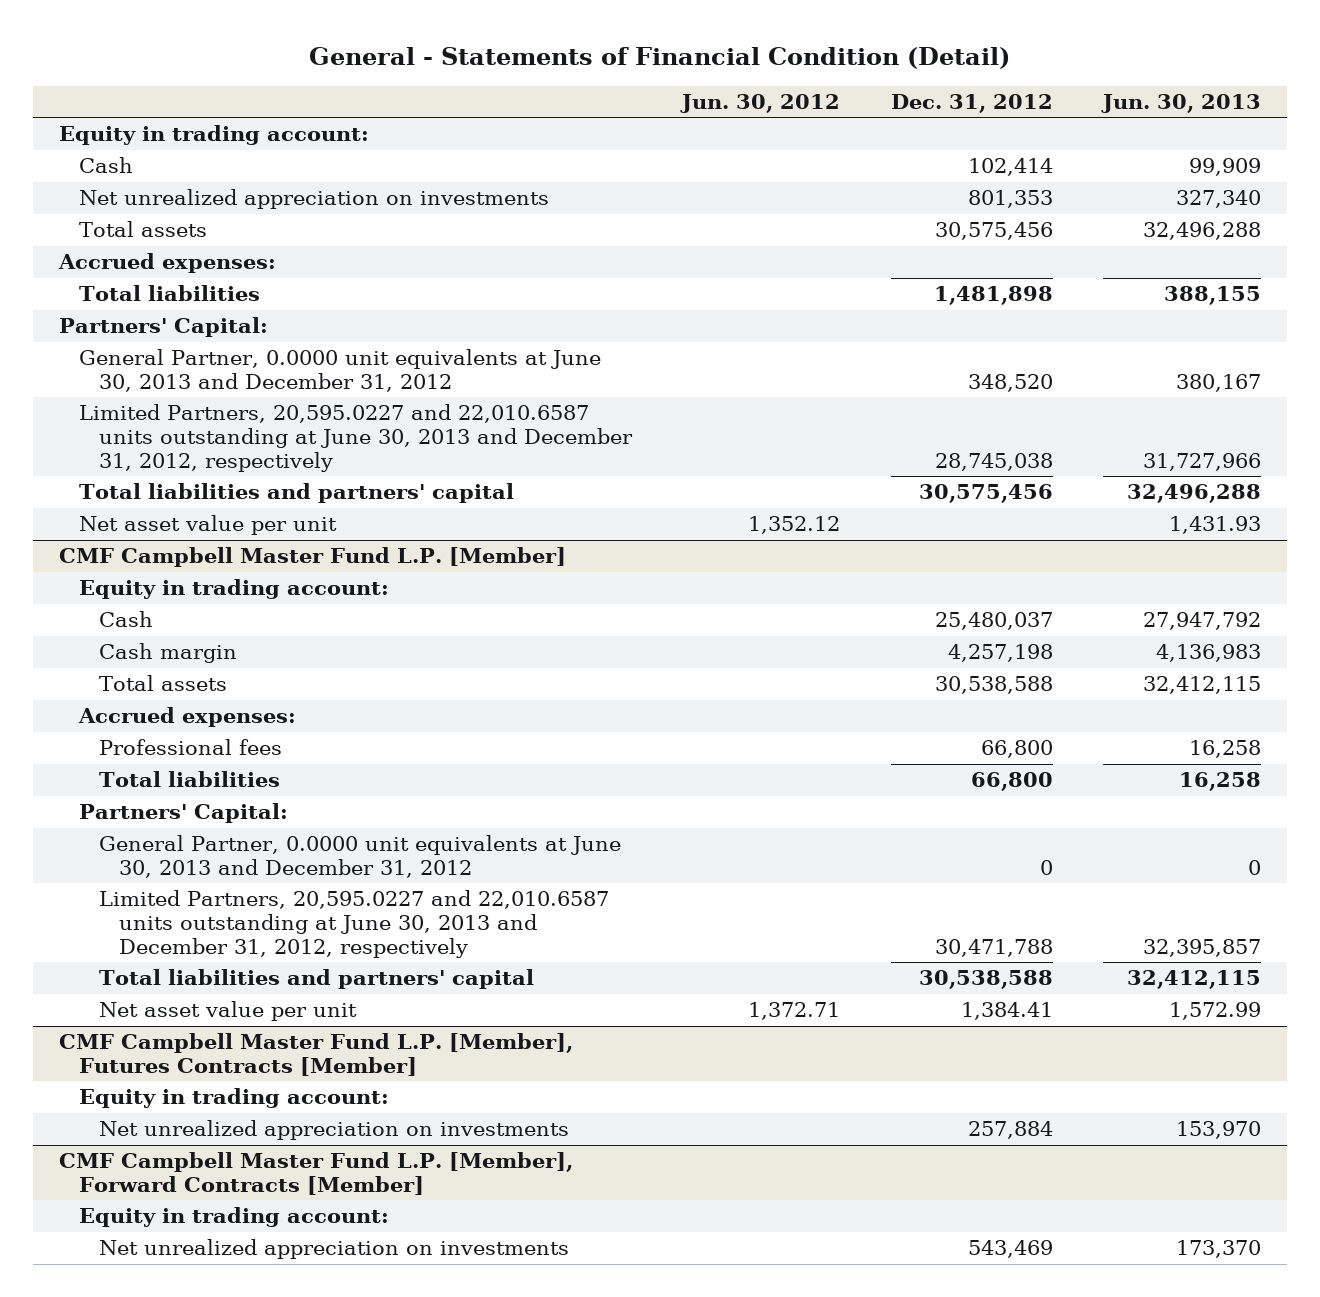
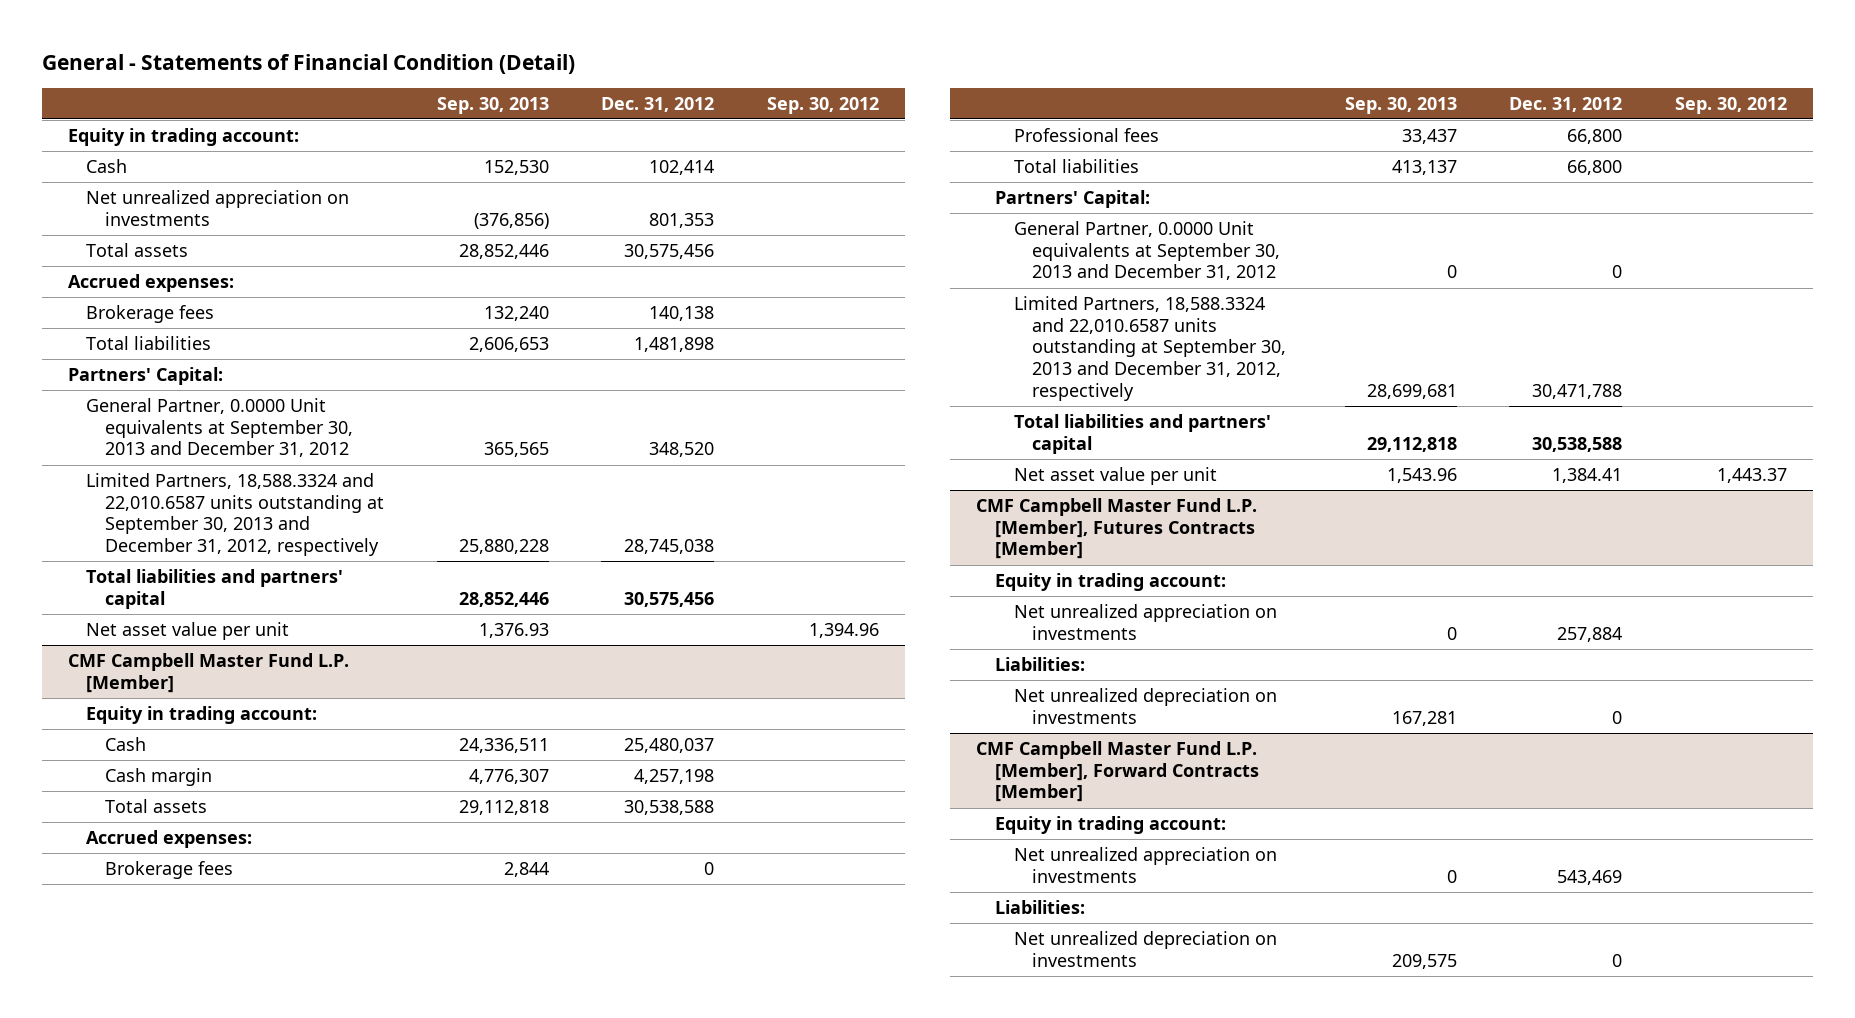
- | Jun. 30, 2012 | Dec. 31, 2012 | Jun. 30, 2013
+ | Sep. 30, 2013 | Dec. 31, 2012 | Sep. 30, 2012
+ Brokerage fees | 132,240 | 140,138 |
- General Partner, 0.0000 unit equivalents at June 30, 2013 and December 31, 2012 | | 348,520 | 380,167
- Limited Partners, 20,595.0227 and 22,010.6587 units outstanding at June 30, 2013 and December 31, 2012, respectively | | 28,745,038 | 31,727,966
+ General Partner, 0.0000 Unit equivalents at September 30, 2013 and December 31, 2012 | 365,565 | 348,520 |
+ Limited Partners, 18,588.3324 and 22,010.6587 units outstanding at September 30, 2013 and December 31, 2012, respectively | 25,880,228 | 28,745,038 |
@ CMF Campbell Master Fund L.P. [Member]
+ Brokerage fees | 2,844 | 0 |
- General Partner, 0.0000 unit equivalents at June 30, 2013 and December 31, 2012 | | 0 | 0
- Limited Partners, 20,595.0227 and 22,010.6587 units outstanding at June 30, 2013 and December 31, 2012, respectively | | 30,471,788 | 32,395,857
+ General Partner, 0.0000 Unit equivalents at September 30, 2013 and December 31, 2012 | 0 | 0 |
+ Limited Partners, 18,588.3324 and 22,010.6587 units outstanding at September 30, 2013 and December 31, 2012, respectively | 28,699,681 | 30,471,788 |
@ CMF Campbell Master Fund L.P. [Member], Futures Contracts [Member]
+ Liabilities:
+ Net unrealized depreciation on investments | 167,281 | 0 |
@ CMF Campbell Master Fund L.P. [Member], Forward Contracts [Member]
+ Liabilities:
+ Net unrealized depreciation on investments | 209,575 | 0 |

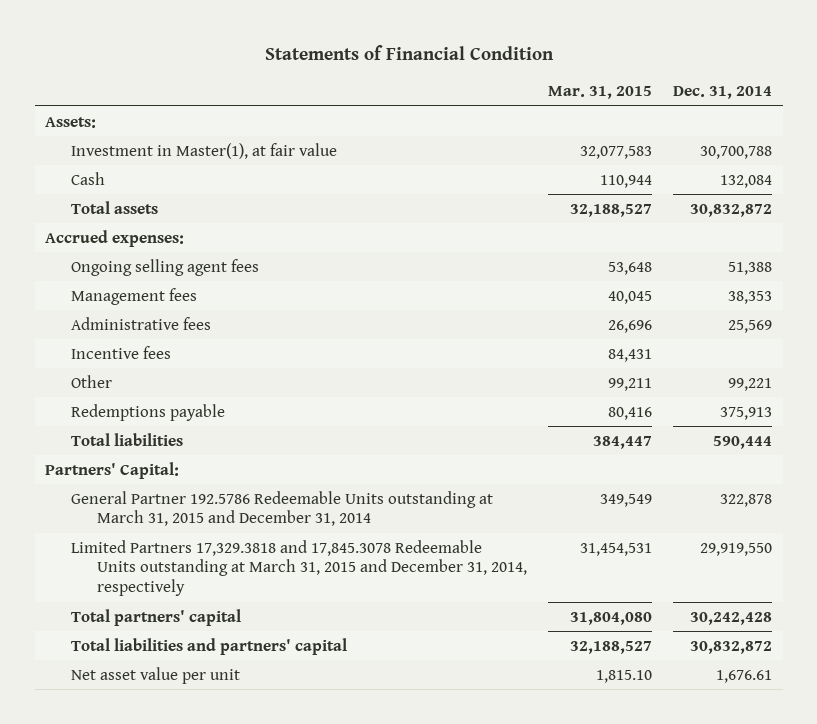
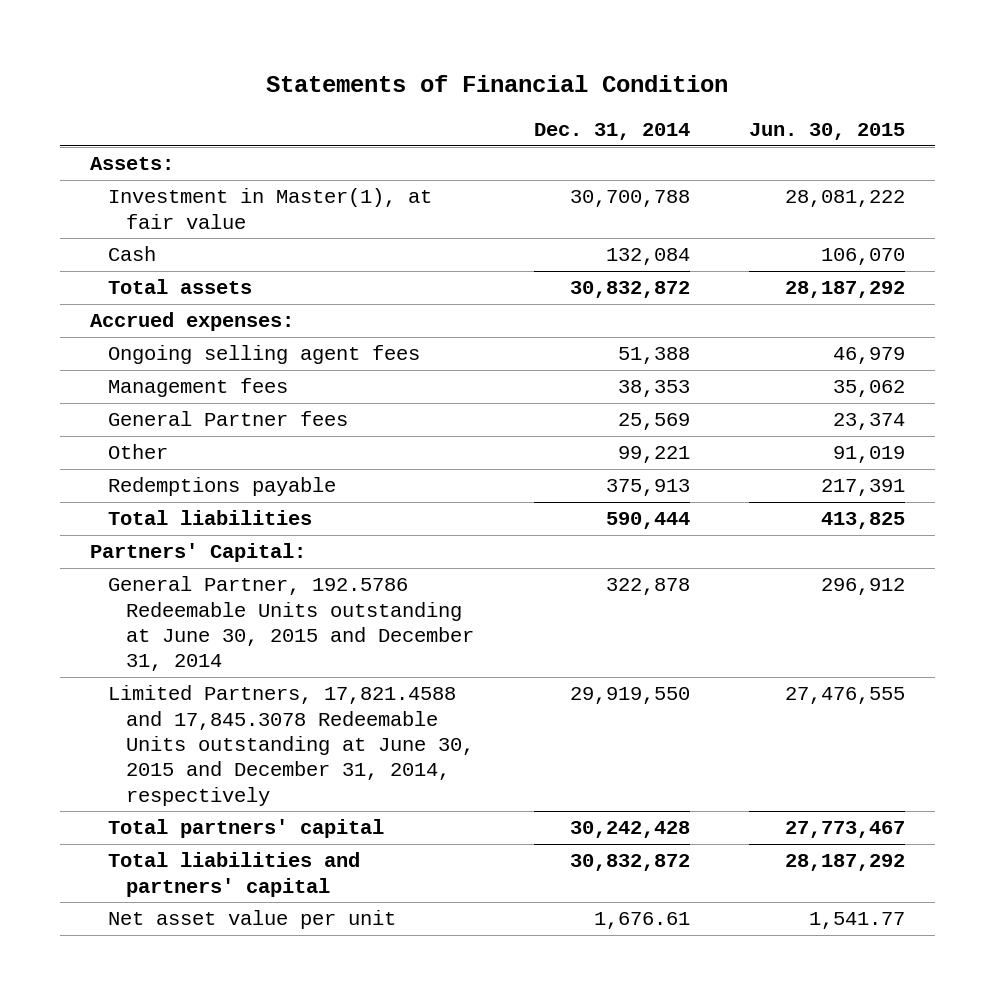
- | Mar. 31, 2015 | Dec. 31, 2014
+ | Dec. 31, 2014 | Jun. 30, 2015
- Administrative fees | 26,696 | 25,569
- Incentive fees | 84,431 |
+ General Partner fees | 25,569 | 23,374
- General Partner 192.5786 Redeemable Units outstanding at March 31, 2015 and December 31, 2014 | 349,549 | 322,878
- Limited Partners 17,329.3818 and 17,845.3078 Redeemable Units outstanding at March 31, 2015 and December 31, 2014, respectively | 31,454,531 | 29,919,550
+ General Partner, 192.5786 Redeemable Units outstanding at June 30, 2015 and December 31, 2014 | 322,878 | 296,912
+ Limited Partners, 17,821.4588 and 17,845.3078 Redeemable Units outstanding at June 30, 2015 and December 31, 2014, respectively | 29,919,550 | 27,476,555

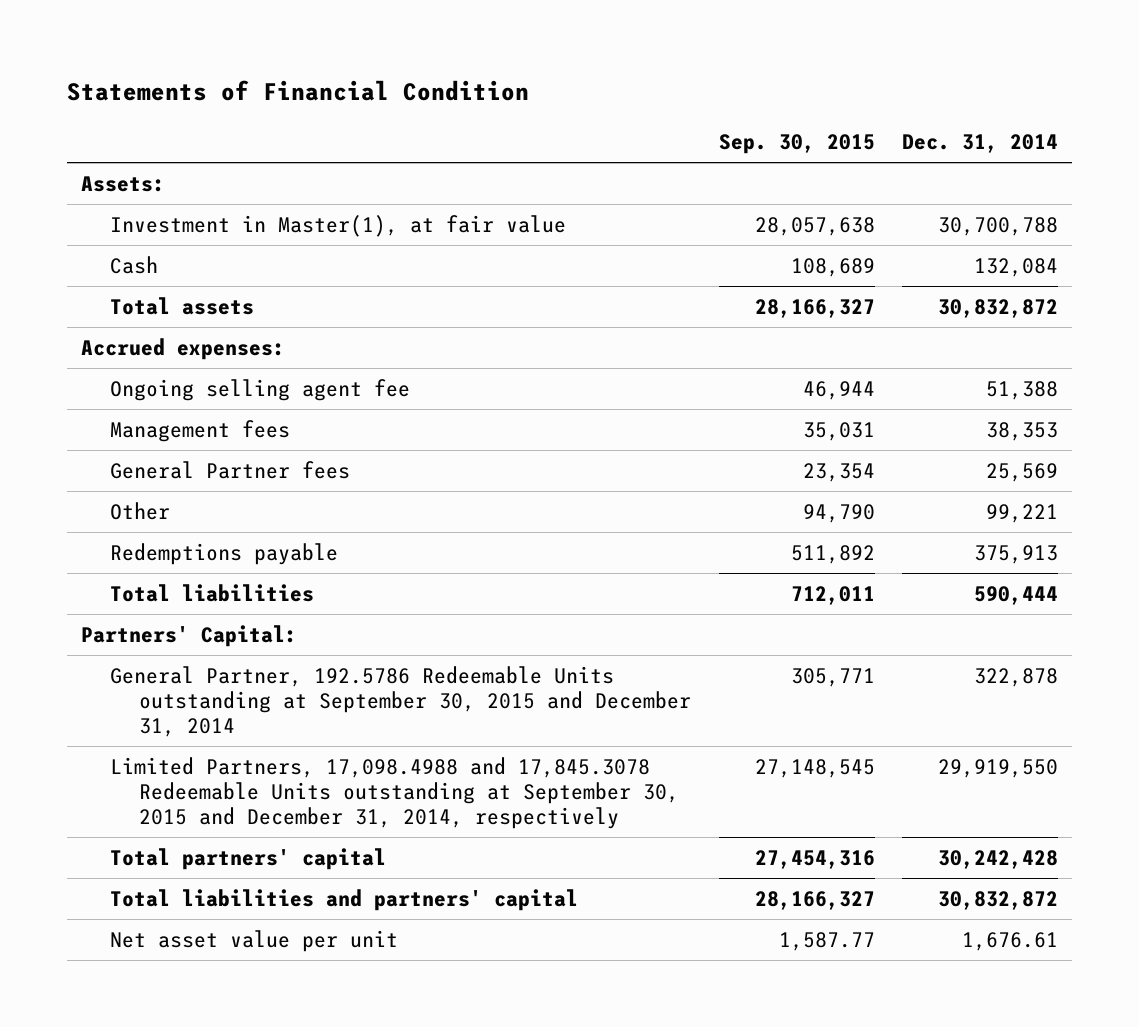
- | Dec. 31, 2014 | Jun. 30, 2015
+ | Sep. 30, 2015 | Dec. 31, 2014
- Ongoing selling agent fees | 51,388 | 46,979
+ Ongoing selling agent fee | 46,944 | 51,388
- General Partner, 192.5786 Redeemable Units outstanding at June 30, 2015 and December 31, 2014 | 322,878 | 296,912
- Limited Partners, 17,821.4588 and 17,845.3078 Redeemable Units outstanding at June 30, 2015 and December 31, 2014, respectively | 29,919,550 | 27,476,555
+ General Partner, 192.5786 Redeemable Units outstanding at September 30, 2015 and December 31, 2014 | 305,771 | 322,878
+ Limited Partners, 17,098.4988 and 17,845.3078 Redeemable Units outstanding at September 30, 2015 and December 31, 2014, respectively | 27,148,545 | 29,919,550

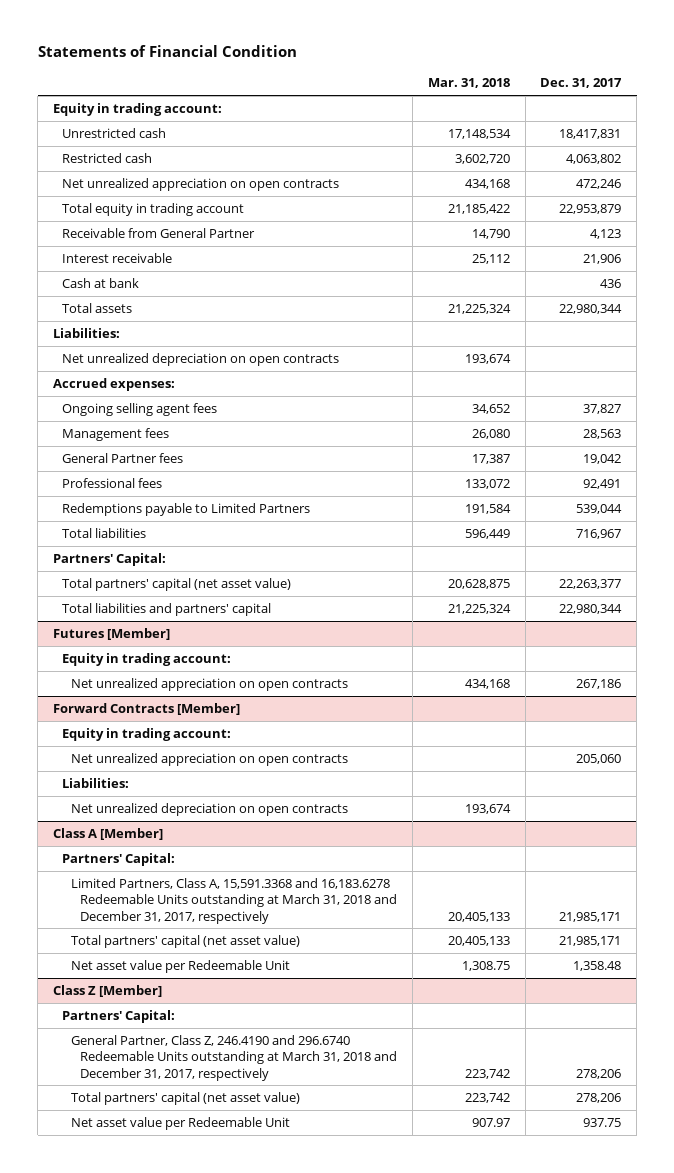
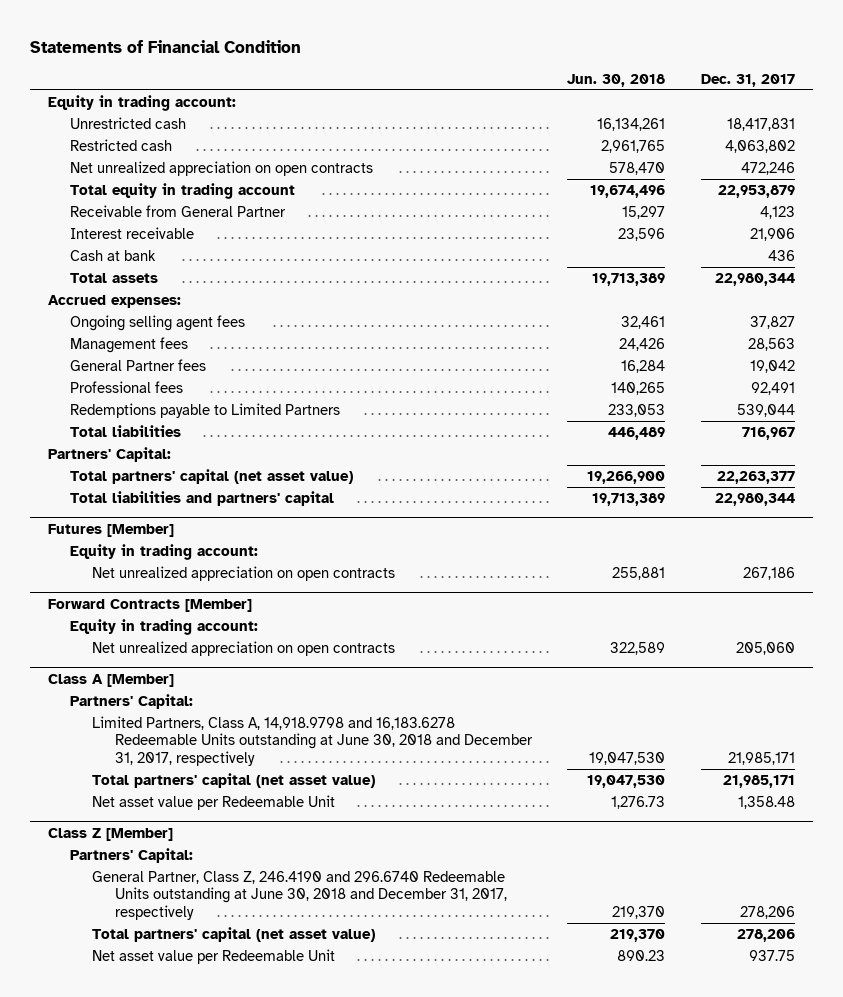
- | Mar. 31, 2018 | Dec. 31, 2017
+ | Jun. 30, 2018 | Dec. 31, 2017
- Liabilities:
- Net unrealized depreciation on open contracts | 193,674 |
@ Forward Contracts [Member]
- Liabilities:
- Net unrealized depreciation on open contracts | 193,674 |
@ Class A [Member]
- Limited Partners, Class A, 15,591.3368 and 16,183.6278 Redeemable Units outstanding at March 31, 2018 and December 31, 2017, respectively | 20,405,133 | 21,985,171
+ Limited Partners, Class A, 14,918.9798 and 16,183.6278 Redeemable Units outstanding at June 30, 2018 and December 31, 2017, respectively | 19,047,530 | 21,985,171
@ Class Z [Member]
- General Partner, Class Z, 246.4190 and 296.6740 Redeemable Units outstanding at March 31, 2018 and December 31, 2017, respectively | 223,742 | 278,206
+ General Partner, Class Z, 246.4190 and 296.6740 Redeemable Units outstanding at June 30, 2018 and December 31, 2017, respectively | 219,370 | 278,206

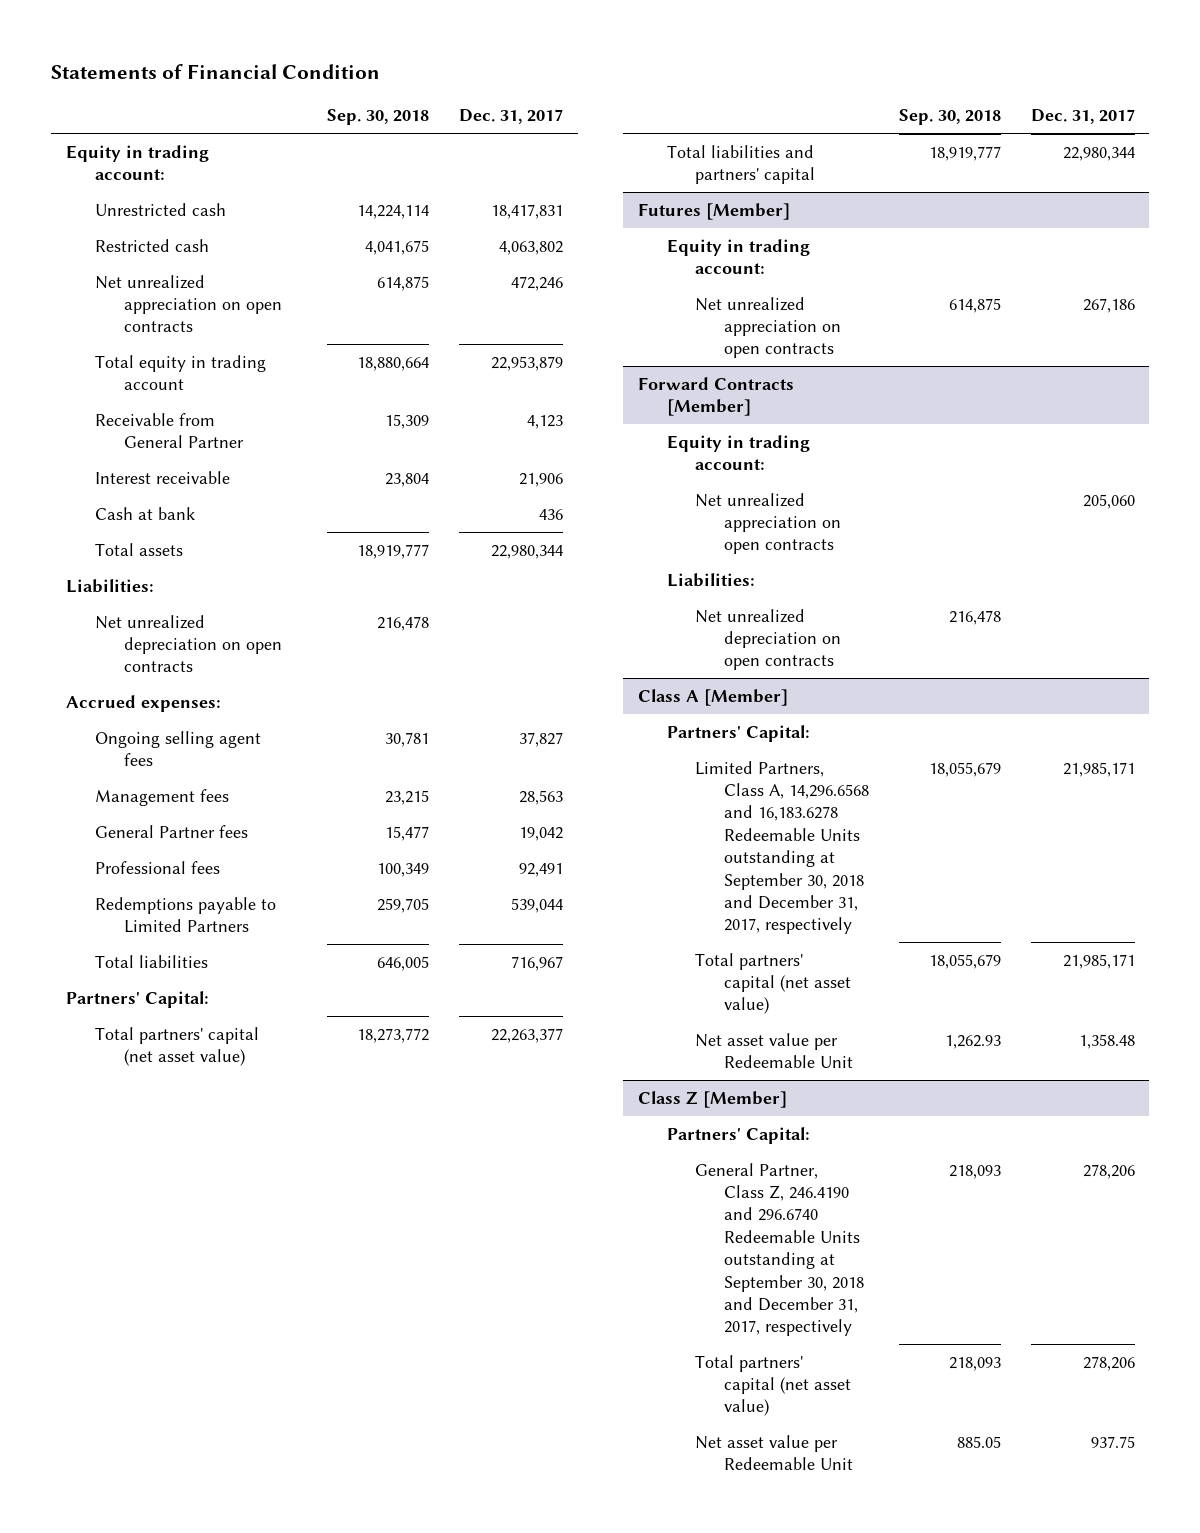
- | Jun. 30, 2018 | Dec. 31, 2017
+ | Sep. 30, 2018 | Dec. 31, 2017
+ Liabilities:
+ Net unrealized depreciation on open contracts | 216,478 |
@ Forward Contracts [Member]
+ Liabilities:
+ Net unrealized depreciation on open contracts | 216,478 |
@ Class A [Member]
- Limited Partners, Class A, 14,918.9798 and 16,183.6278 Redeemable Units outstanding at June 30, 2018 and December 31, 2017, respectively | 19,047,530 | 21,985,171
+ Limited Partners, Class A, 14,296.6568 and 16,183.6278 Redeemable Units outstanding at September 30, 2018 and December 31, 2017, respectively | 18,055,679 | 21,985,171
@ Class Z [Member]
- General Partner, Class Z, 246.4190 and 296.6740 Redeemable Units outstanding at June 30, 2018 and December 31, 2017, respectively | 219,370 | 278,206
+ General Partner, Class Z, 246.4190 and 296.6740 Redeemable Units outstanding at September 30, 2018 and December 31, 2017, respectively | 218,093 | 278,206

